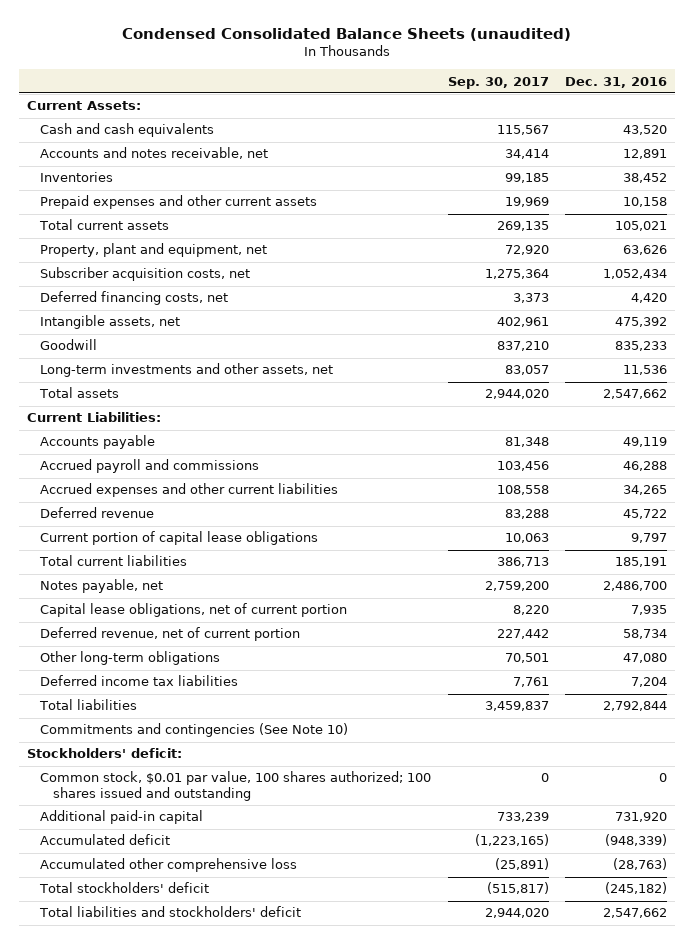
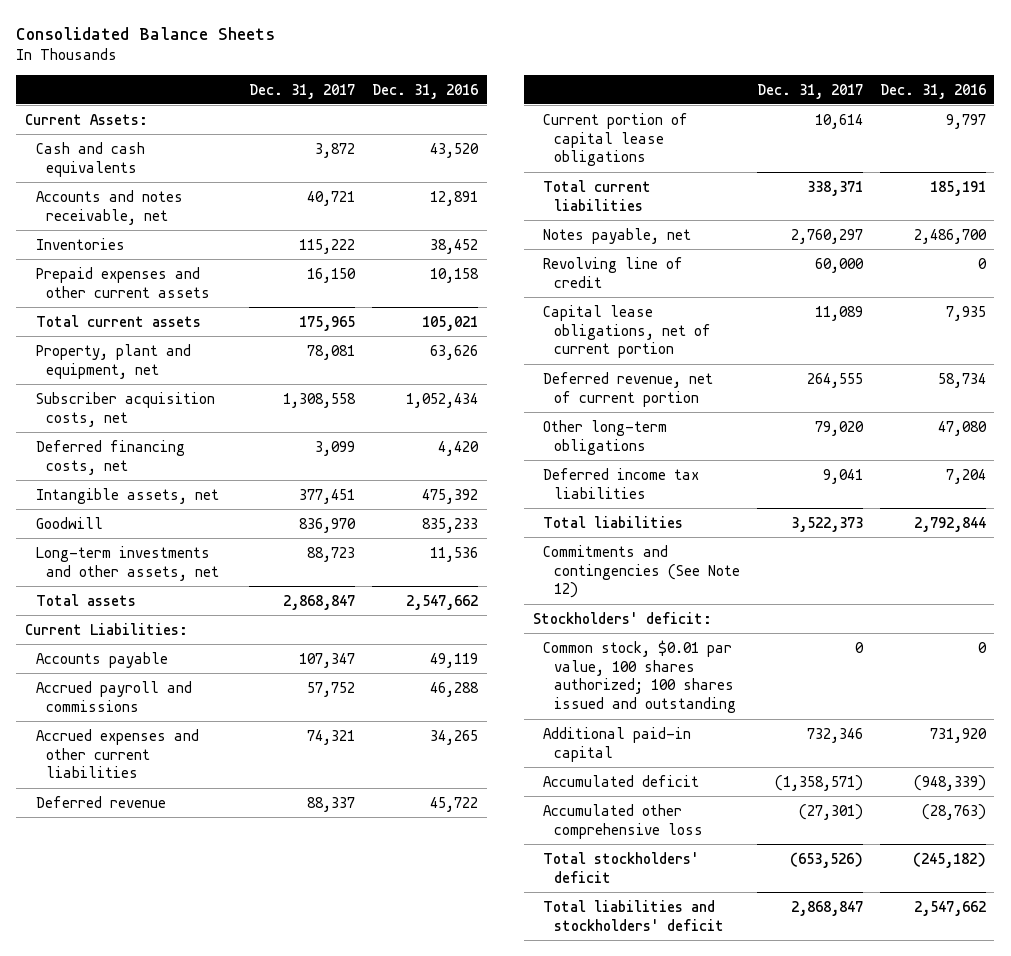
- Condensed Consolidated Balance Sheets (unaudited)
+ Consolidated Balance Sheets
- | Sep. 30, 2017 | Dec. 31, 2016
+ | Dec. 31, 2017 | Dec. 31, 2016
+ Revolving line of credit | 60,000 | 0
- Commitments and contingencies (See Note 10)
+ Commitments and contingencies (See Note 12)

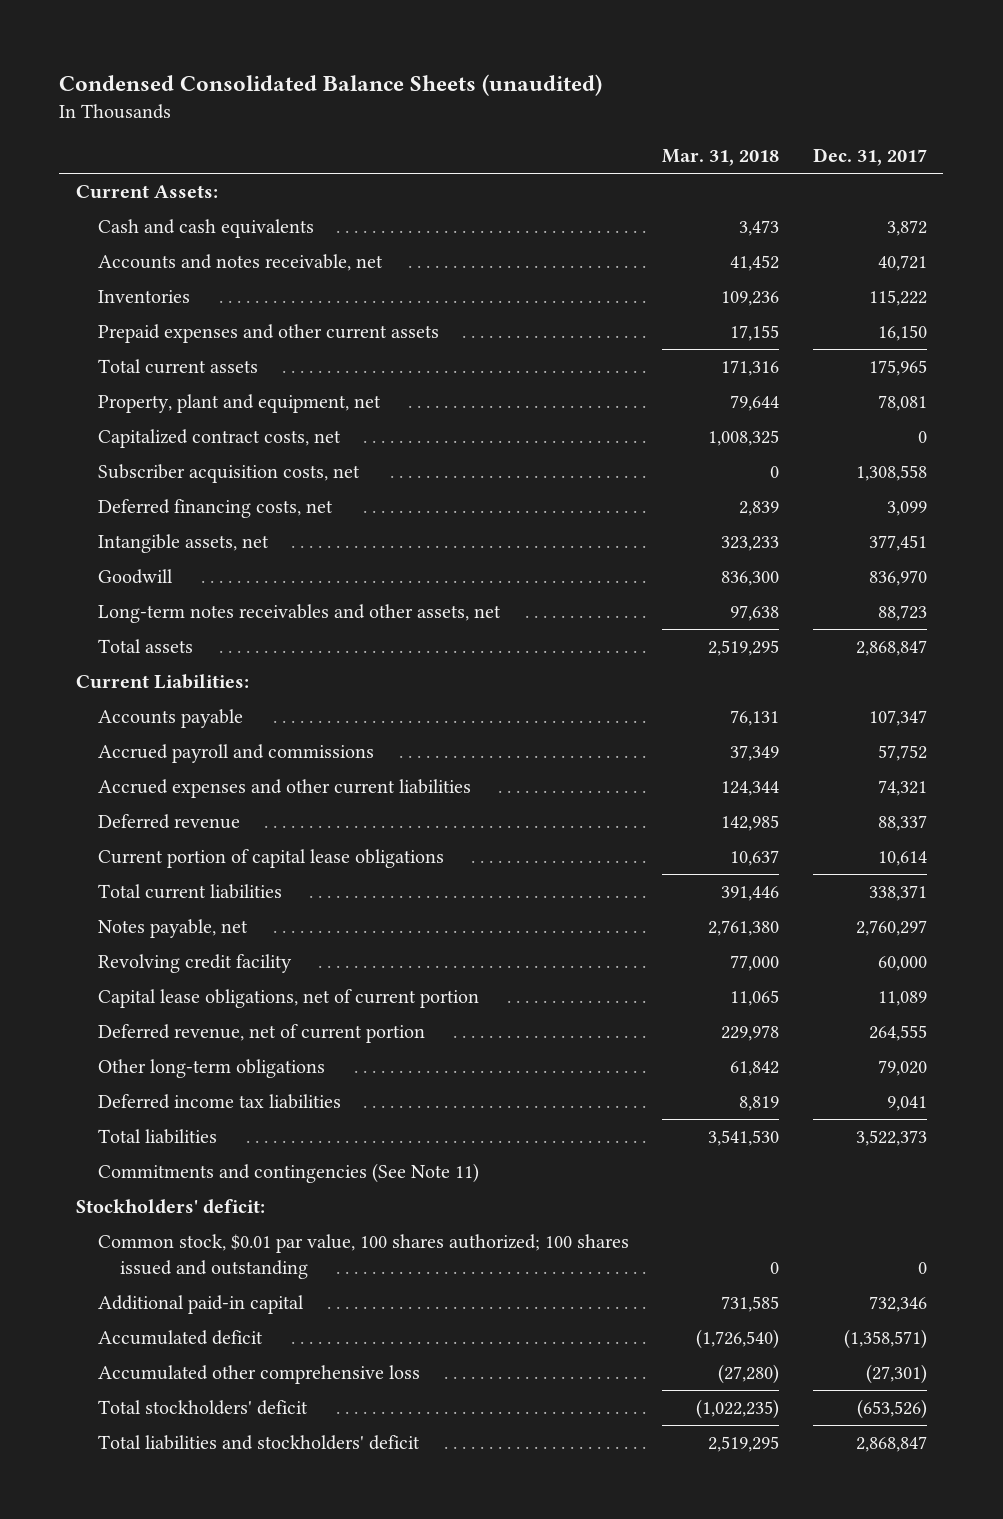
- Consolidated Balance Sheets
+ Condensed Consolidated Balance Sheets (unaudited)
- | Dec. 31, 2017 | Dec. 31, 2016
+ | Mar. 31, 2018 | Dec. 31, 2017
+ Capitalized contract costs, net | 1,008,325 | 0
- Long-term investments and other assets, net | 88,723 | 11,536
+ Long-term notes receivables and other assets, net | 97,638 | 88,723
- Revolving line of credit | 60,000 | 0
+ Revolving credit facility | 77,000 | 60,000
- Commitments and contingencies (See Note 12)
+ Commitments and contingencies (See Note 11)

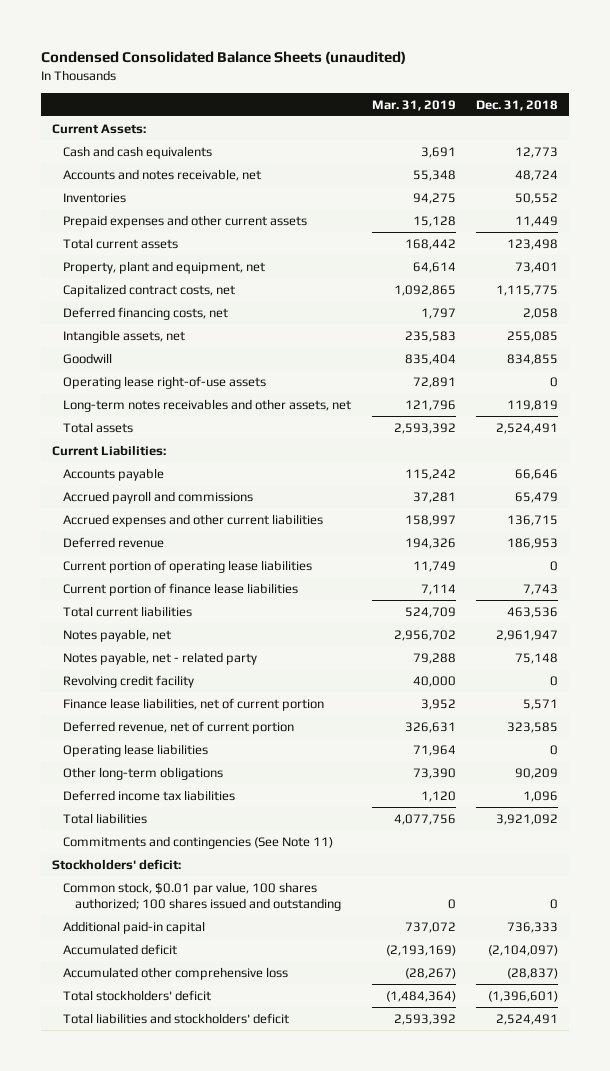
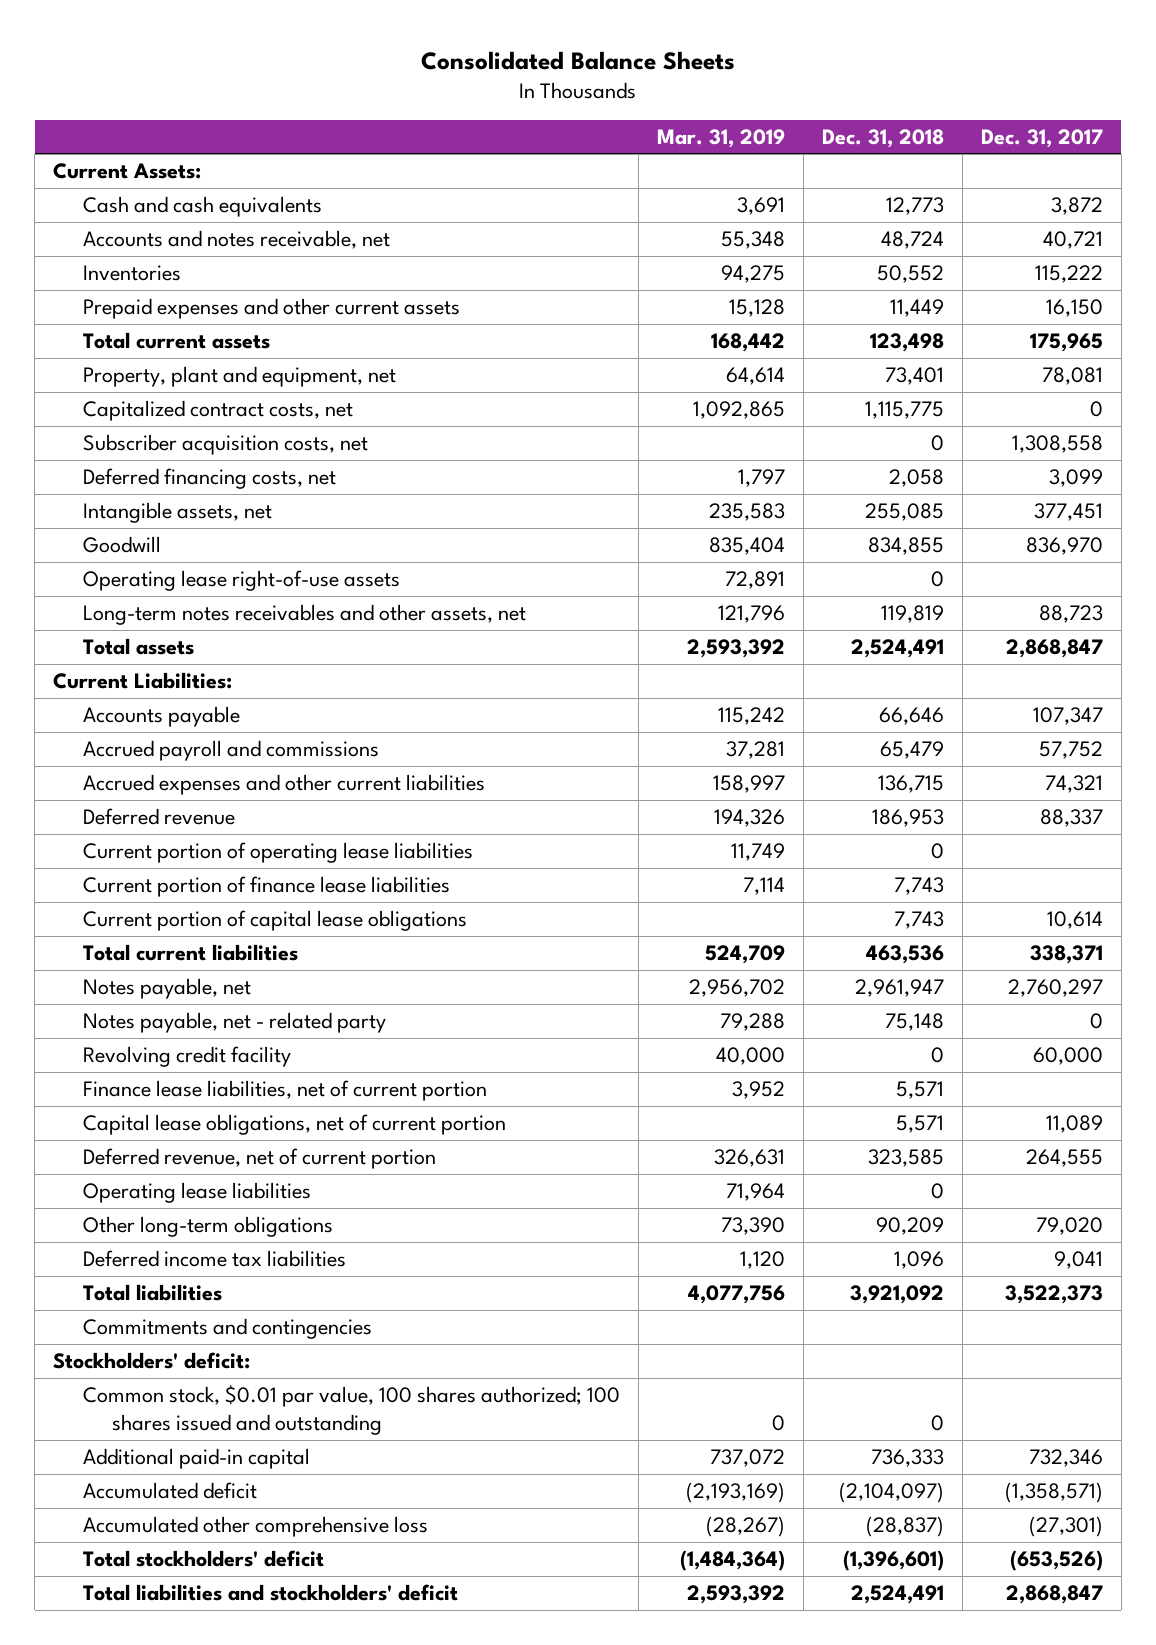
- Condensed Consolidated Balance Sheets (unaudited)
+ Consolidated Balance Sheets
- | Mar. 31, 2019 | Dec. 31, 2018
+ | Mar. 31, 2019 | Dec. 31, 2018 | Dec. 31, 2017
+ Subscriber acquisition costs, net | | 0 | 1,308,558
+ Current portion of capital lease obligations | | 7,743 | 10,614
+ Capital lease obligations, net of current portion | | 5,571 | 11,089
- Commitments and contingencies (See Note 11)
+ Commitments and contingencies

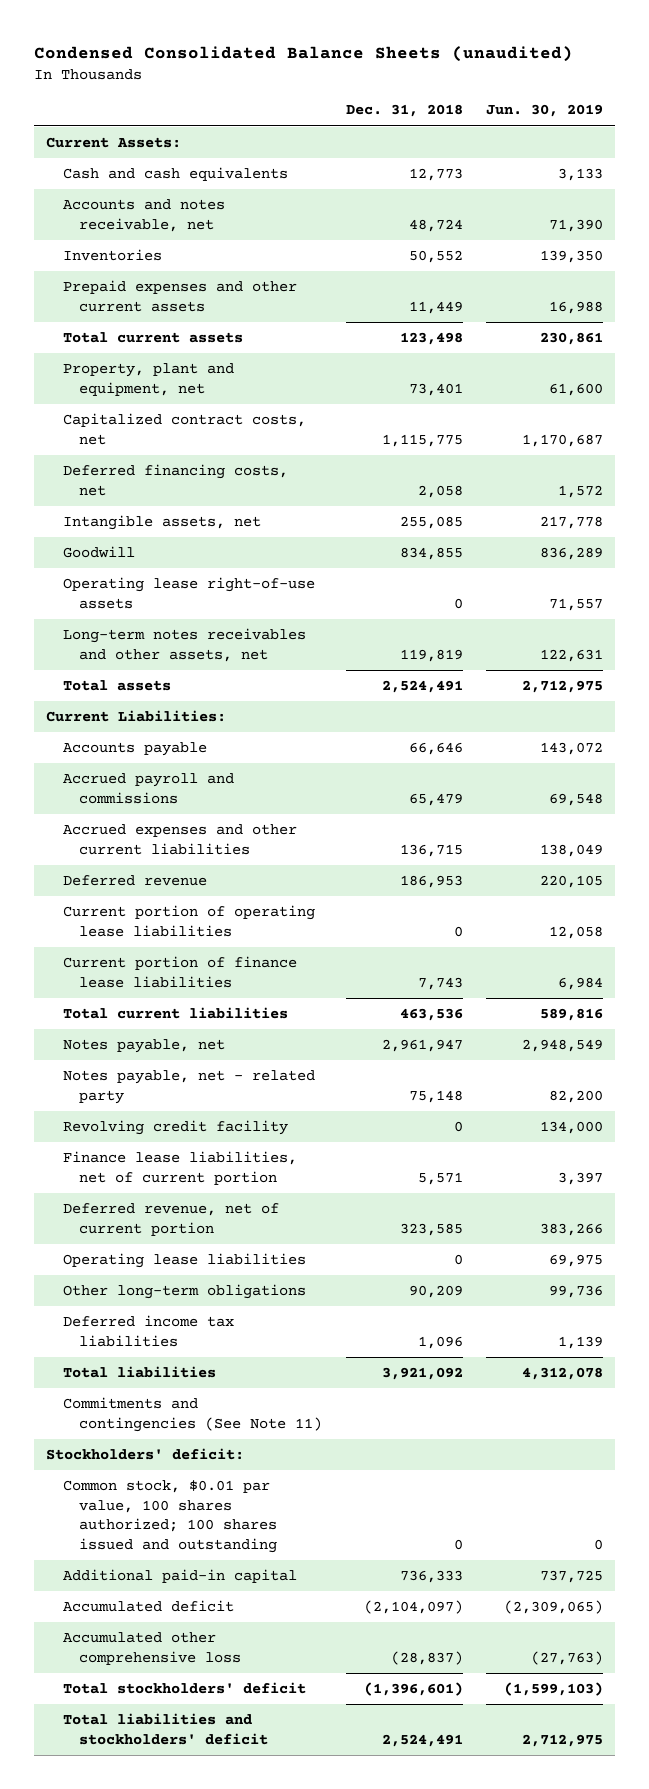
- Consolidated Balance Sheets
+ Condensed Consolidated Balance Sheets (unaudited)
- | Mar. 31, 2019 | Dec. 31, 2018 | Dec. 31, 2017
+ | Dec. 31, 2018 | Jun. 30, 2019
- Subscriber acquisition costs, net | | 0 | 1,308,558
- Current portion of capital lease obligations | | 7,743 | 10,614
- Capital lease obligations, net of current portion | | 5,571 | 11,089
- Commitments and contingencies
+ Commitments and contingencies (See Note 11)

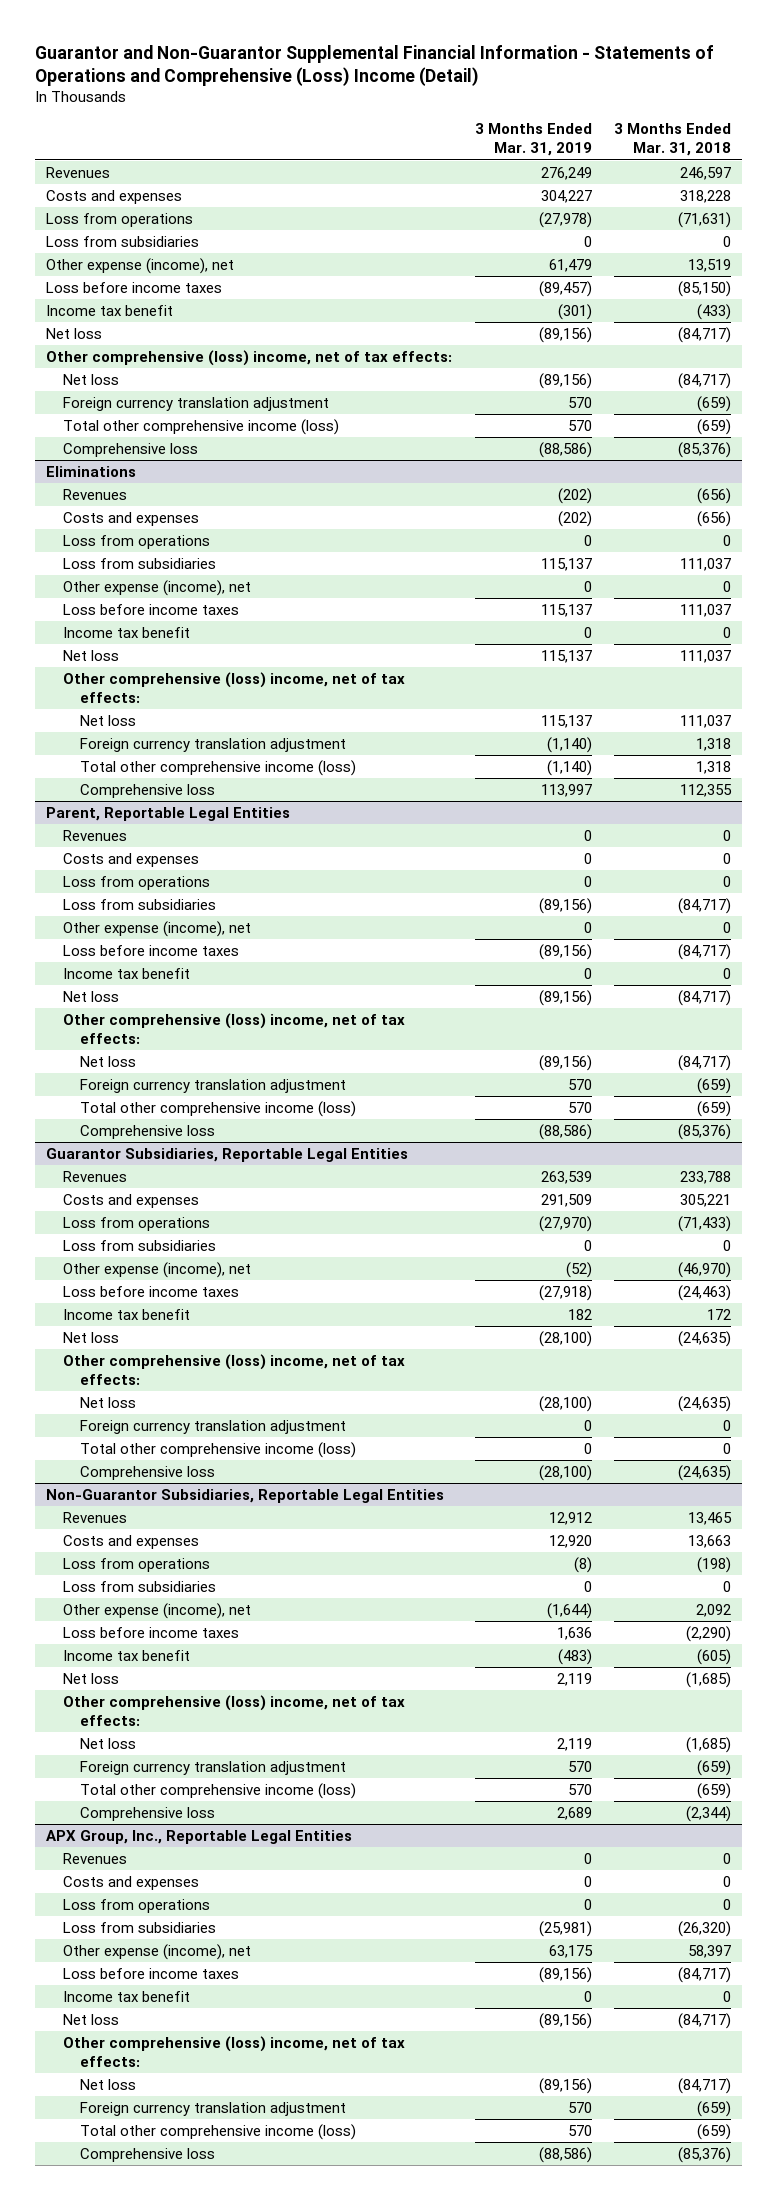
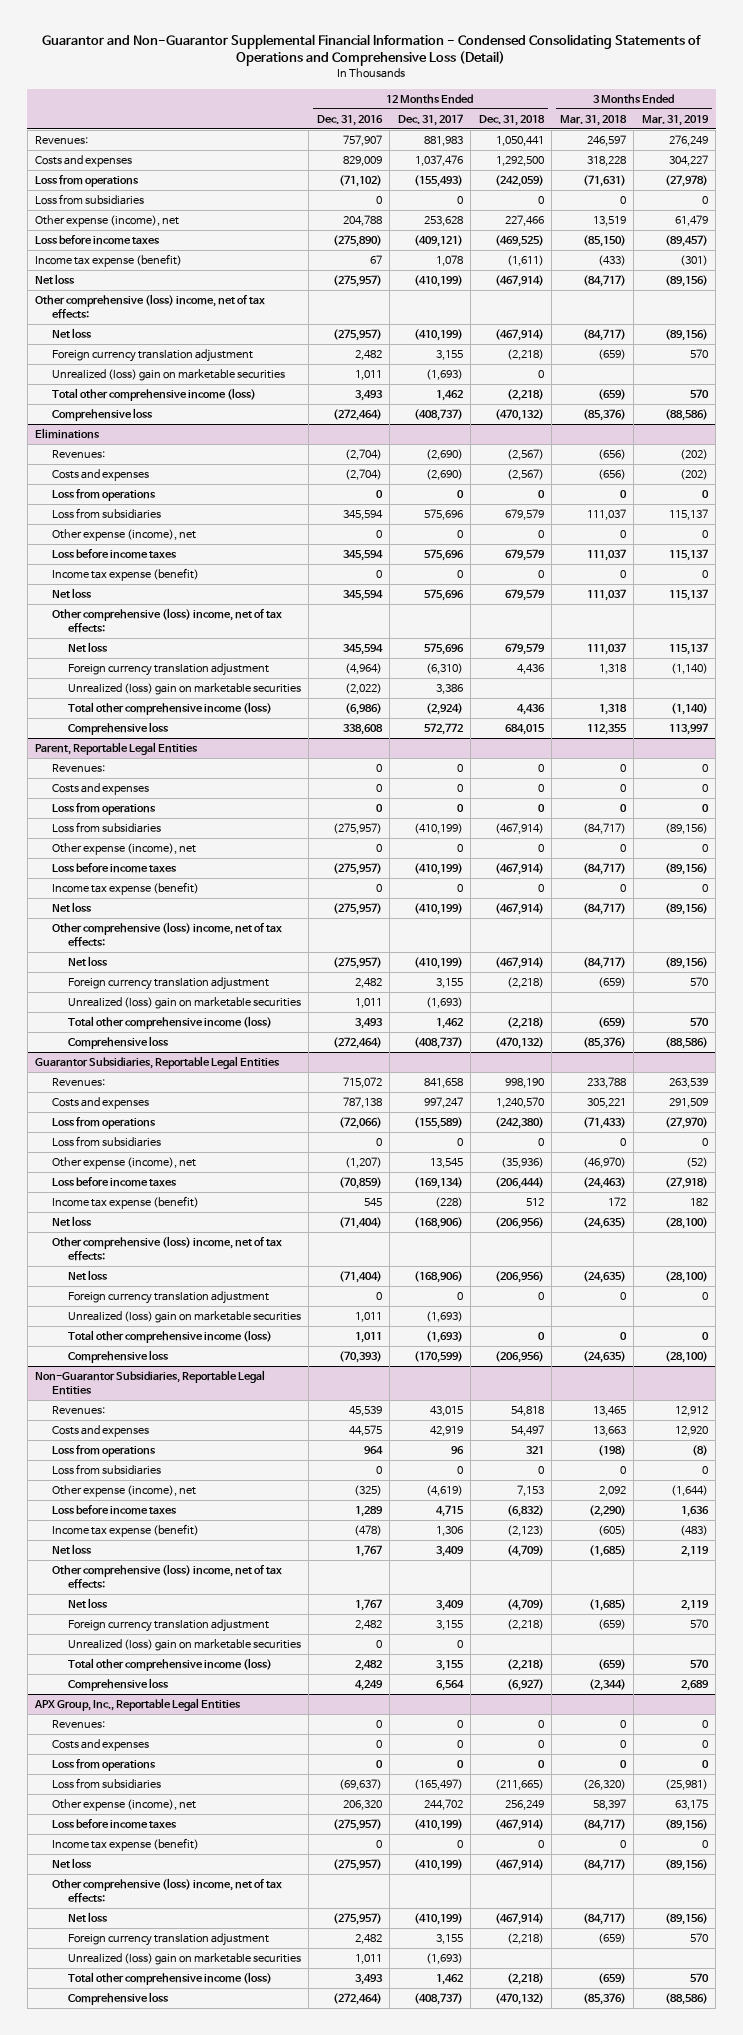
- Guarantor and Non-Guarantor Supplemental Financial Information - Statements of Operations and Comprehensive (Loss) Income (Detail)
+ Guarantor and Non-Guarantor Supplemental Financial Information - Condensed Consolidating Statements of Operations and Comprehensive Loss (Detail)
- | 3 Months Ended Mar. 31, 2019 | 3 Months Ended Mar. 31, 2018
+ | 12 Months Ended Dec. 31, 2016 | 12 Months Ended Dec. 31, 2017 | 12 Months Ended Dec. 31, 2018 | 3 Months Ended Mar. 31, 2018 | 3 Months Ended Mar. 31, 2019
- Revenues | 276,249 | 246,597
+ Revenues: | 757,907 | 881,983 | 1,050,441 | 246,597 | 276,249
- Income tax benefit | (301) | (433)
+ Income tax expense (benefit) | 67 | 1,078 | (1,611) | (433) | (301)
+ Unrealized (loss) gain on marketable securities | 1,011 | (1,693) | 0 | |
@ Eliminations
- Revenues | (202) | (656)
+ Revenues: | (2,704) | (2,690) | (2,567) | (656) | (202)
- Income tax benefit | 0 | 0
+ Income tax expense (benefit) | 0 | 0 | 0 | 0 | 0
+ Unrealized (loss) gain on marketable securities | (2,022) | 3,386 | | |
@ Parent, Reportable Legal Entities
- Revenues | 0 | 0
+ Revenues: | 0 | 0 | 0 | 0 | 0
- Income tax benefit | 0 | 0
+ Income tax expense (benefit) | 0 | 0 | 0 | 0 | 0
+ Unrealized (loss) gain on marketable securities | 1,011 | (1,693) | | |
@ Guarantor Subsidiaries, Reportable Legal Entities
- Revenues | 263,539 | 233,788
+ Revenues: | 715,072 | 841,658 | 998,190 | 233,788 | 263,539
- Income tax benefit | 182 | 172
+ Income tax expense (benefit) | 545 | (228) | 512 | 172 | 182
+ Unrealized (loss) gain on marketable securities | 1,011 | (1,693) | | |
@ Non-Guarantor Subsidiaries, Reportable Legal Entities
- Revenues | 12,912 | 13,465
+ Revenues: | 45,539 | 43,015 | 54,818 | 13,465 | 12,912
- Income tax benefit | (483) | (605)
+ Income tax expense (benefit) | (478) | 1,306 | (2,123) | (605) | (483)
+ Unrealized (loss) gain on marketable securities | 0 | 0 | | |
@ APX Group, Inc., Reportable Legal Entities
- Revenues | 0 | 0
+ Revenues: | 0 | 0 | 0 | 0 | 0
- Income tax benefit | 0 | 0
+ Income tax expense (benefit) | 0 | 0 | 0 | 0 | 0
+ Unrealized (loss) gain on marketable securities | 1,011 | (1,693) | | |

